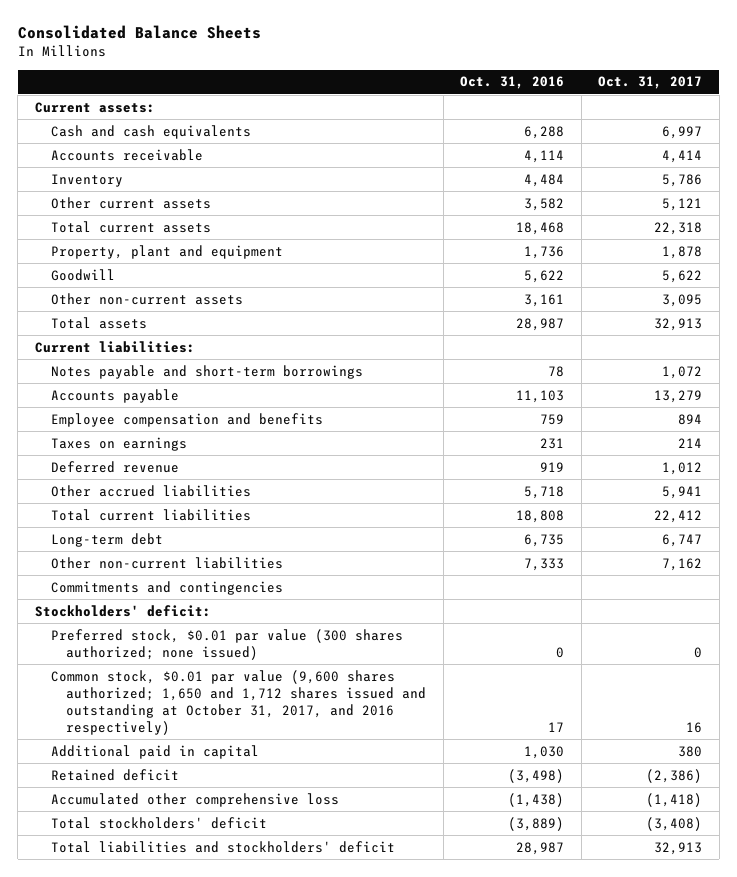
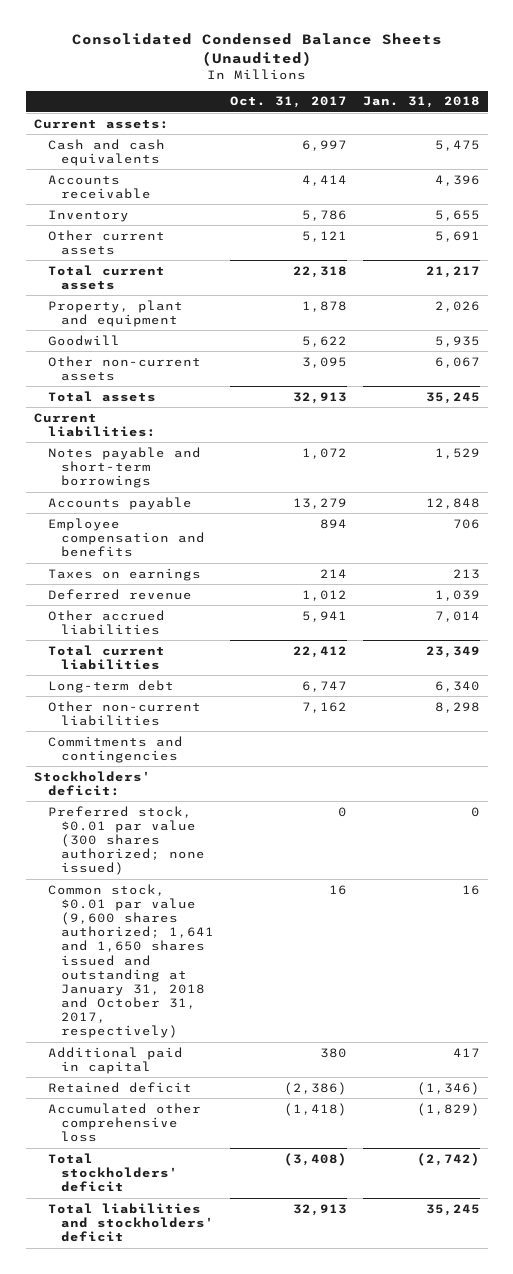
- Consolidated Balance Sheets
+ Consolidated Condensed Balance Sheets (Unaudited)
- | Oct. 31, 2016 | Oct. 31, 2017
+ | Oct. 31, 2017 | Jan. 31, 2018
- Common stock, $0.01 par value (9,600 shares authorized; 1,650 and 1,712 shares issued and outstanding at October 31, 2017, and 2016 respectively) | 17 | 16
+ Common stock, $0.01 par value (9,600 shares authorized; 1,641 and 1,650 shares issued and outstanding at January 31, 2018 and October 31, 2017, respectively) | 16 | 16

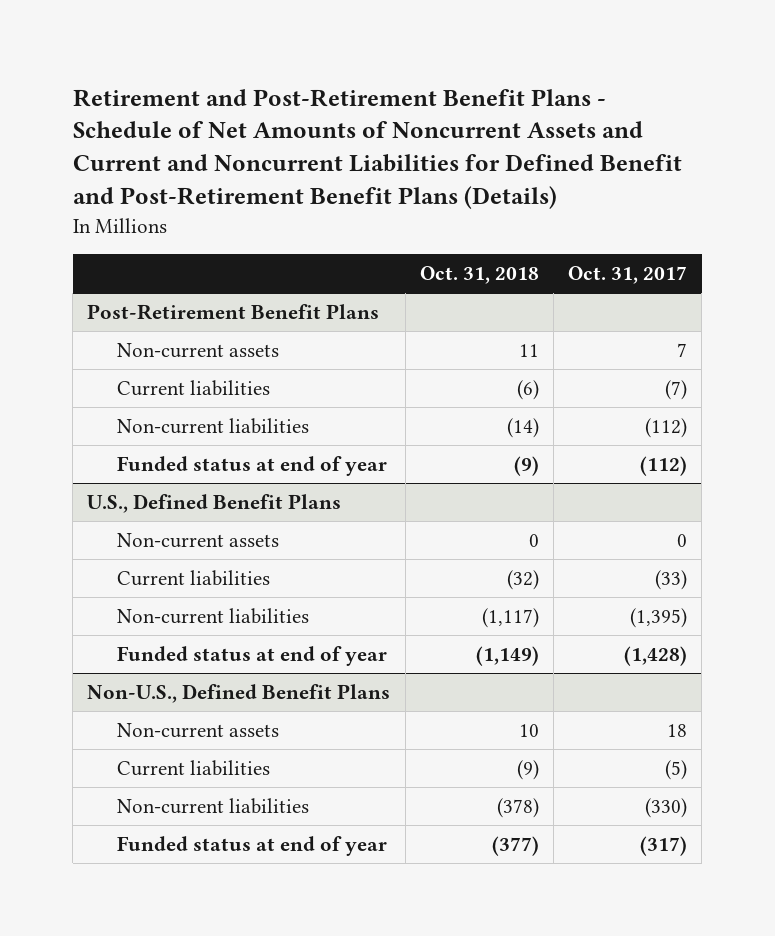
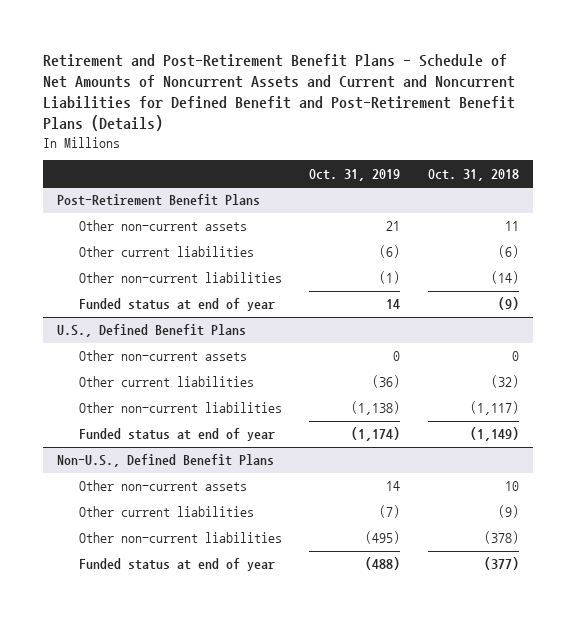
- | Oct. 31, 2018 | Oct. 31, 2017
+ | Oct. 31, 2019 | Oct. 31, 2018
@ Post-Retirement Benefit Plans
- Non-current assets | 11 | 7
- Current liabilities | (6) | (7)
- Non-current liabilities | (14) | (112)
+ Other non-current assets | 21 | 11
+ Other current liabilities | (6) | (6)
+ Other non-current liabilities | (1) | (14)
@ U.S., Defined Benefit Plans
- Non-current assets | 0 | 0
- Current liabilities | (32) | (33)
- Non-current liabilities | (1,117) | (1,395)
+ Other non-current assets | 0 | 0
+ Other current liabilities | (36) | (32)
+ Other non-current liabilities | (1,138) | (1,117)
@ Non-U.S., Defined Benefit Plans
- Non-current assets | 10 | 18
- Current liabilities | (9) | (5)
- Non-current liabilities | (378) | (330)
+ Other non-current assets | 14 | 10
+ Other current liabilities | (7) | (9)
+ Other non-current liabilities | (495) | (378)

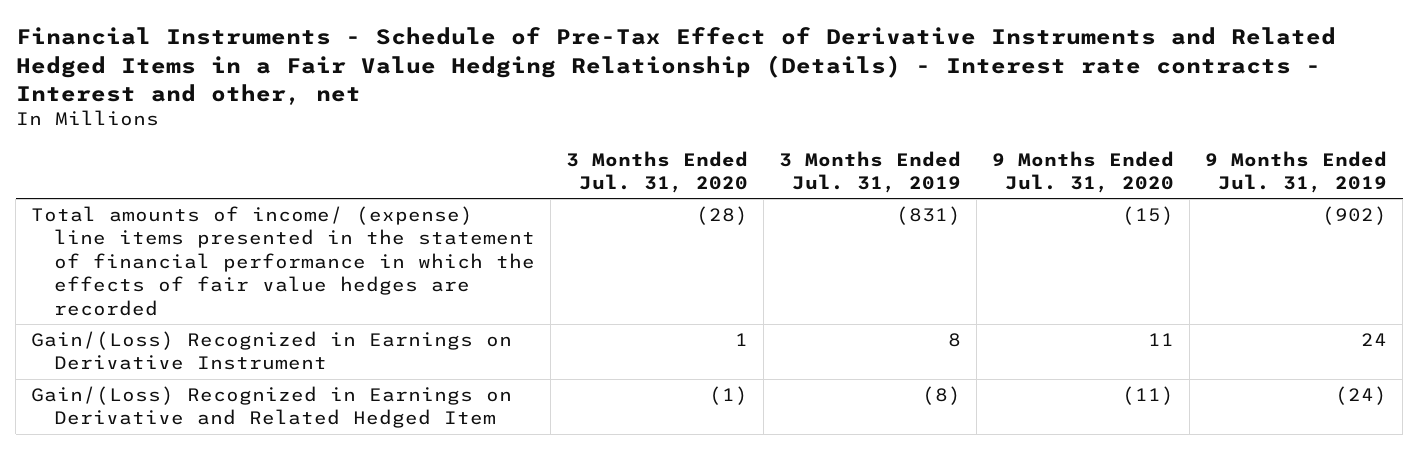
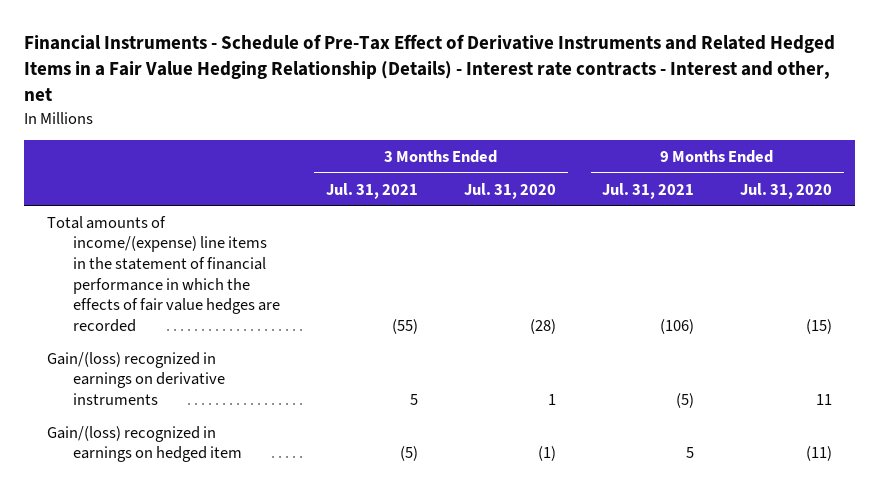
- | 3 Months Ended Jul. 31, 2020 | 3 Months Ended Jul. 31, 2019 | 9 Months Ended Jul. 31, 2020 | 9 Months Ended Jul. 31, 2019
+ | 3 Months Ended Jul. 31, 2021 | 3 Months Ended Jul. 31, 2020 | 9 Months Ended Jul. 31, 2021 | 9 Months Ended Jul. 31, 2020
- Total amounts of income/ (expense) line items presented in the statement of financial performance in which the effects of fair value hedges are recorded | (28) | (831) | (15) | (902)
- Gain/(Loss) Recognized in Earnings on Derivative Instrument | 1 | 8 | 11 | 24
- Gain/(Loss) Recognized in Earnings on Derivative and Related Hedged Item | (1) | (8) | (11) | (24)
+ Total amounts of income/(expense) line items in the statement of financial performance in which the effects of fair value hedges are recorded | (55) | (28) | (106) | (15)
+ Gain/(loss) recognized in earnings on derivative instruments | 5 | 1 | (5) | 11
+ Gain/(loss) recognized in earnings on hedged item | (5) | (1) | 5 | (11)

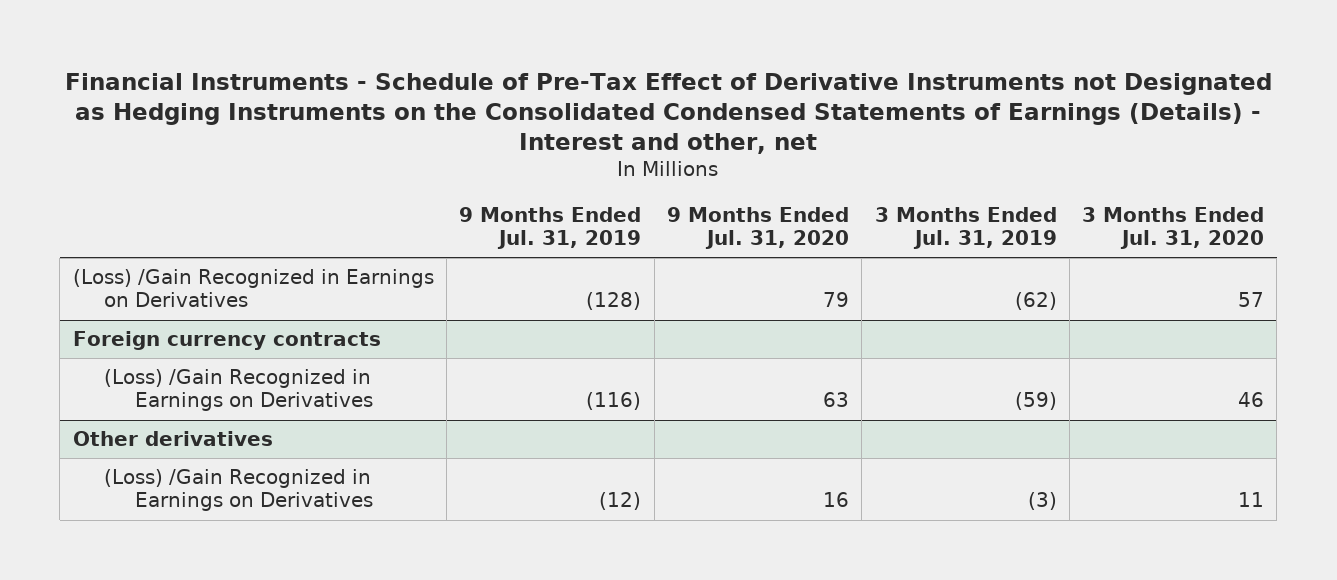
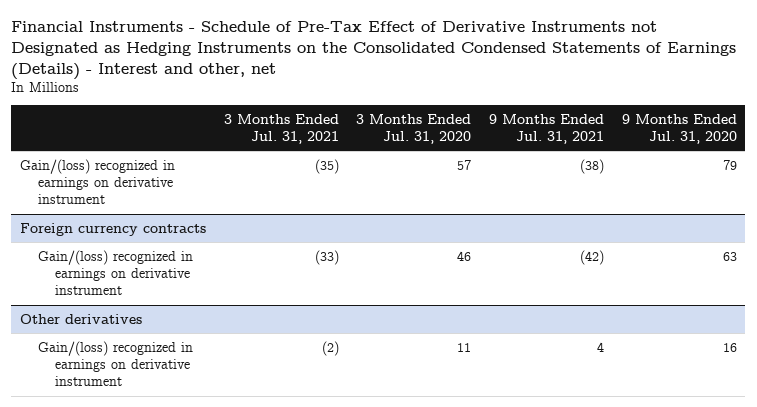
- | 9 Months Ended Jul. 31, 2019 | 9 Months Ended Jul. 31, 2020 | 3 Months Ended Jul. 31, 2019 | 3 Months Ended Jul. 31, 2020
+ | 3 Months Ended Jul. 31, 2021 | 3 Months Ended Jul. 31, 2020 | 9 Months Ended Jul. 31, 2021 | 9 Months Ended Jul. 31, 2020
- (Loss) /Gain Recognized in Earnings on Derivatives | (128) | 79 | (62) | 57
+ Gain/(loss) recognized in earnings on derivative instrument | (35) | 57 | (38) | 79
@ Foreign currency contracts
- (Loss) /Gain Recognized in Earnings on Derivatives | (116) | 63 | (59) | 46
+ Gain/(loss) recognized in earnings on derivative instrument | (33) | 46 | (42) | 63
@ Other derivatives
- (Loss) /Gain Recognized in Earnings on Derivatives | (12) | 16 | (3) | 11
+ Gain/(loss) recognized in earnings on derivative instrument | (2) | 11 | 4 | 16

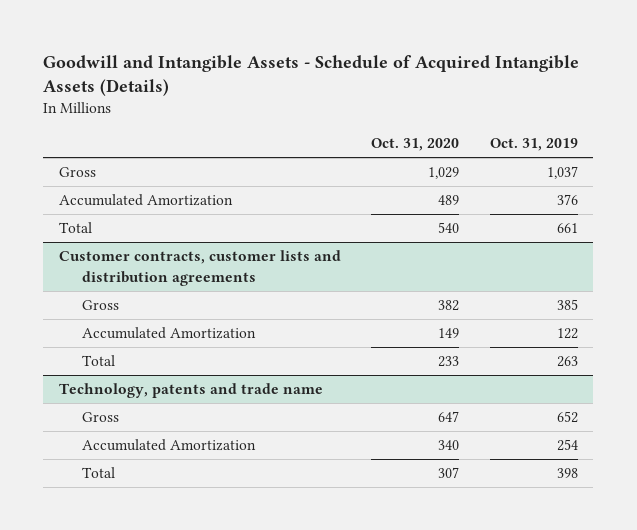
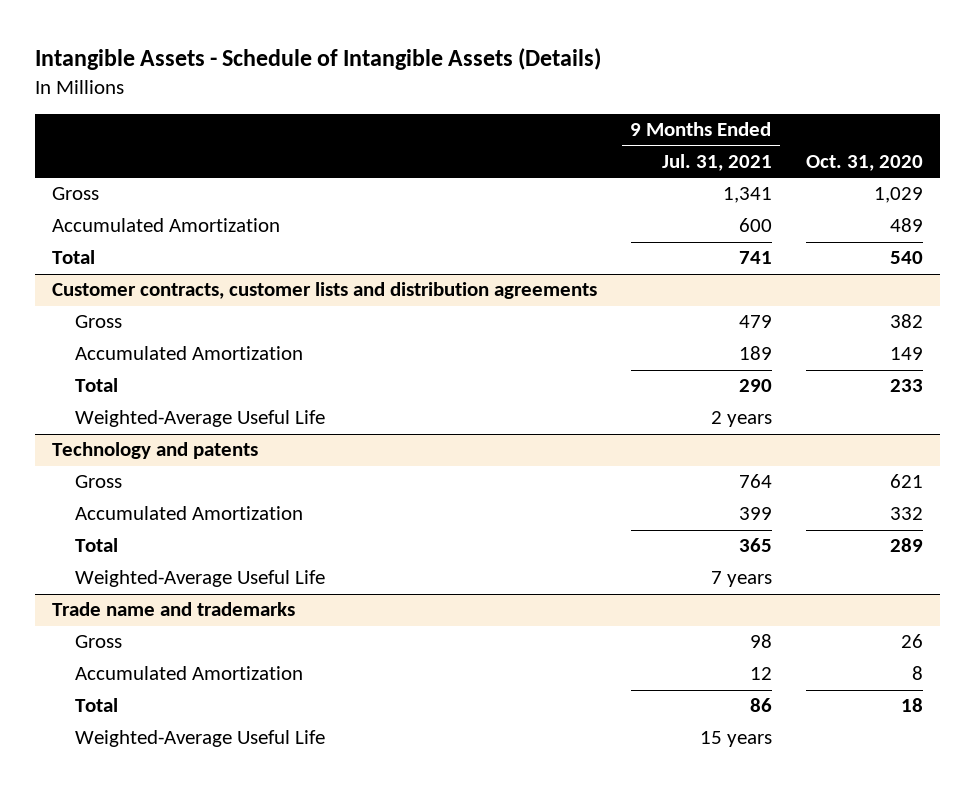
- Goodwill and Intangible Assets - Schedule of Acquired Intangible Assets (Details)
+ Intangible Assets - Schedule of Intangible Assets (Details)
- | Oct. 31, 2020 | Oct. 31, 2019
+ | 9 Months Ended Jul. 31, 2021 | Oct. 31, 2020
- Technology, patents and trade name
- Gross | 647 | 652
- Accumulated Amortization | 340 | 254
- Total | 307 | 398
@ Customer contracts, customer lists and distribution agreements
+ Weighted-Average Useful Life | 2 years |
+ Technology and patents
+ Gross | 764 | 621
+ Accumulated Amortization | 399 | 332
+ Total | 365 | 289
+ Weighted-Average Useful Life | 7 years |
+ Trade name and trademarks
+ Gross | 98 | 26
+ Accumulated Amortization | 12 | 8
+ Total | 86 | 18
+ Weighted-Average Useful Life | 15 years |

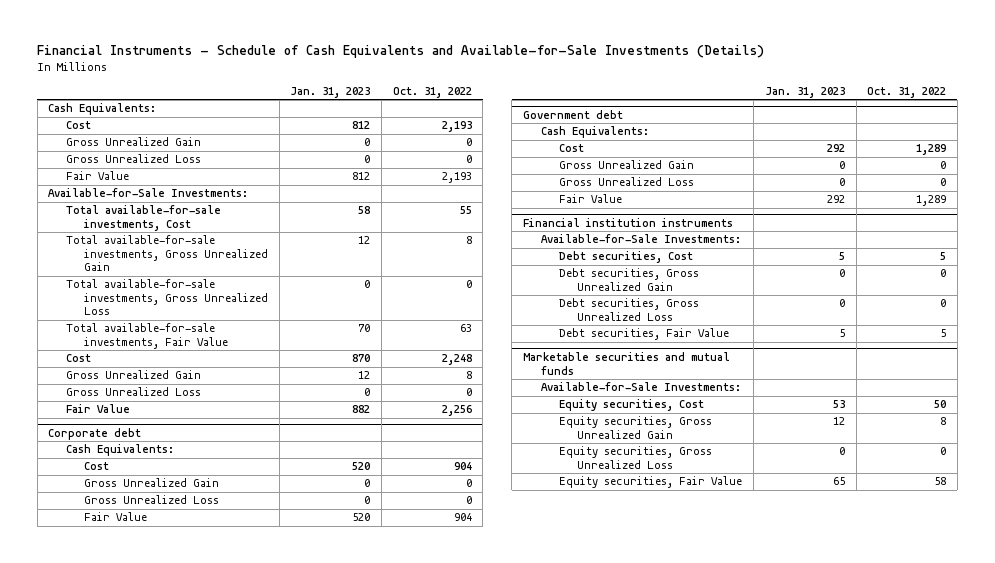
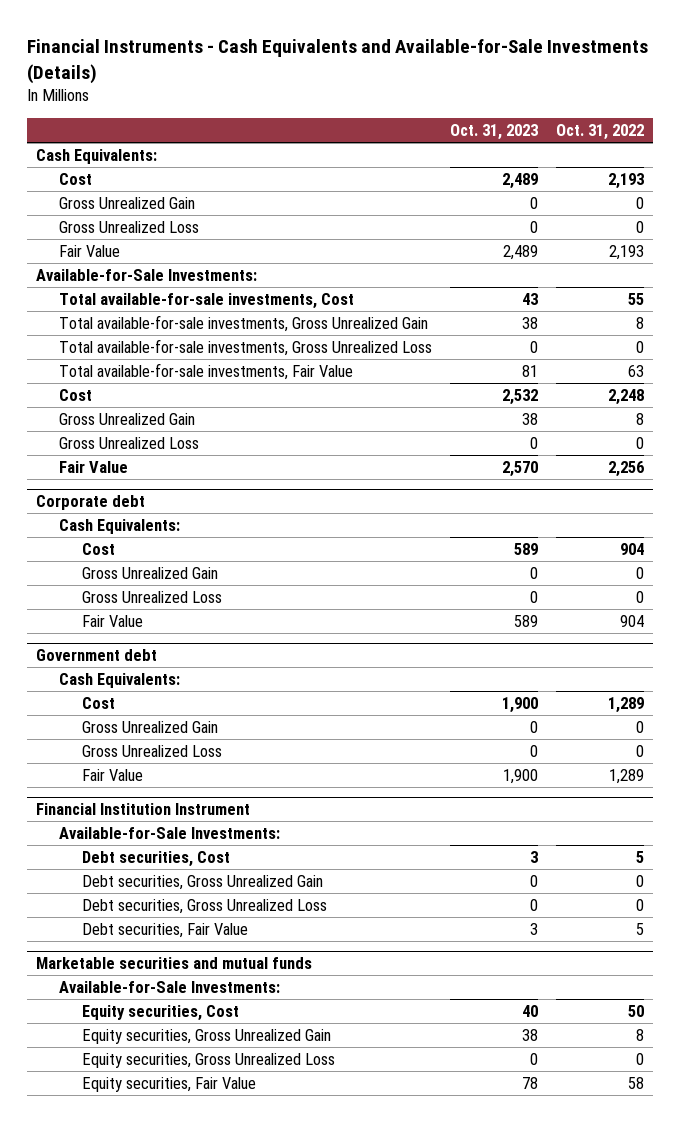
- Financial Instruments - Schedule of Cash Equivalents and Available-for-Sale Investments (Details)
+ Financial Instruments - Cash Equivalents and Available-for-Sale Investments (Details)
- | Jan. 31, 2023 | Oct. 31, 2022
+ | Oct. 31, 2023 | Oct. 31, 2022
- Financial institution instruments
+ Financial Institution Instrument

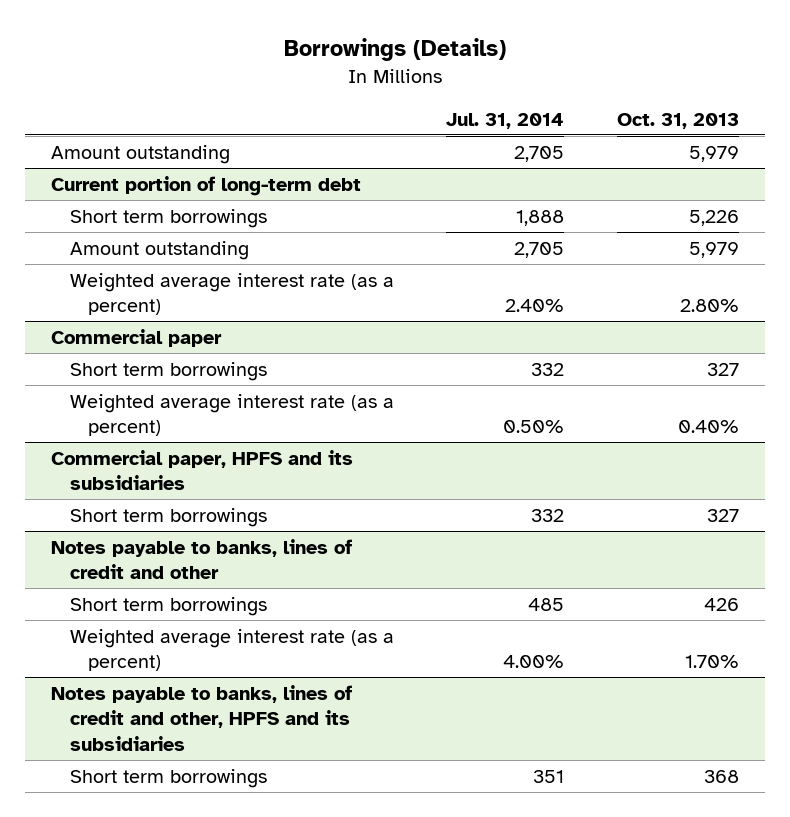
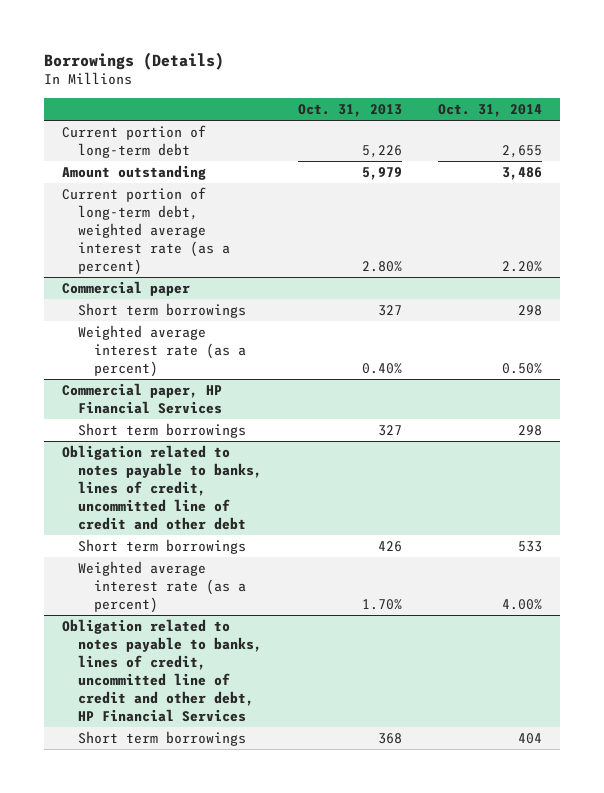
- | Jul. 31, 2014 | Oct. 31, 2013
+ | Oct. 31, 2013 | Oct. 31, 2014
- Amount outstanding | 2,705 | 5,979
- Current portion of long-term debt
- Short term borrowings | 1,888 | 5,226
+ Current portion of long-term debt | 5,226 | 2,655
- Weighted average interest rate (as a percent) | 2.40% | 2.80%
+ Current portion of long-term debt, weighted average interest rate (as a percent) | 2.80% | 2.20%
- Commercial paper, HPFS and its subsidiaries
+ Commercial paper, HP Financial Services
- Notes payable to banks, lines of credit and other
+ Obligation related to notes payable to banks, lines of credit, uncommitted line of credit and other debt
- Notes payable to banks, lines of credit and other, HPFS and its subsidiaries
+ Obligation related to notes payable to banks, lines of credit, uncommitted line of credit and other debt, HP Financial Services

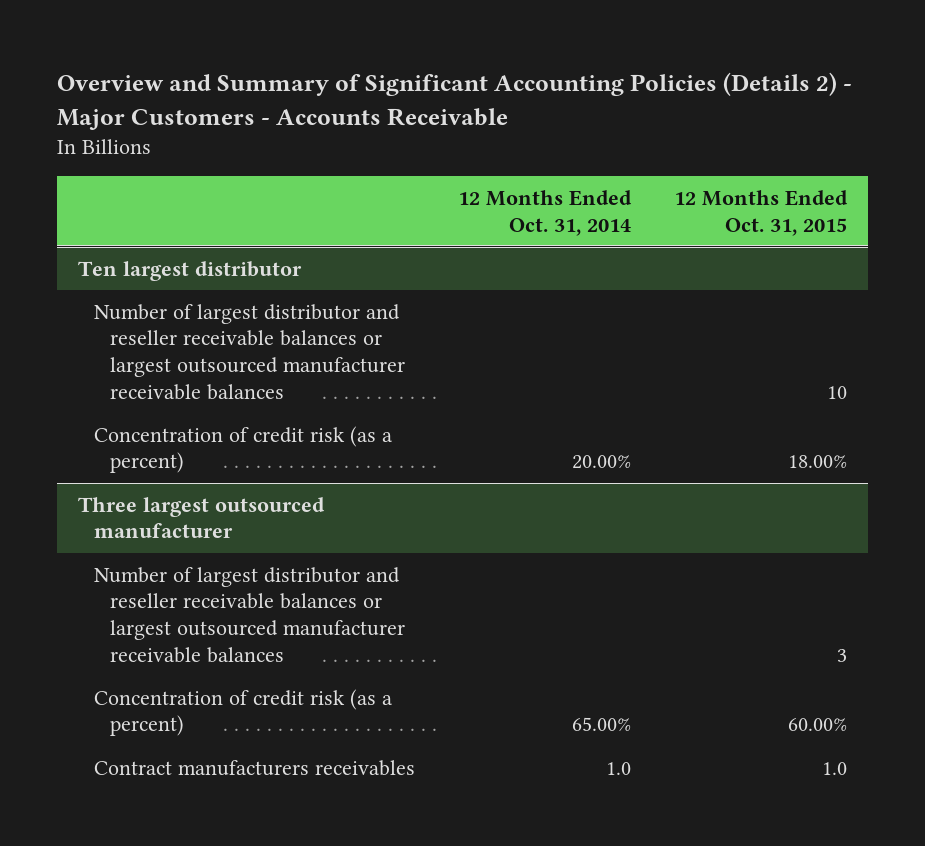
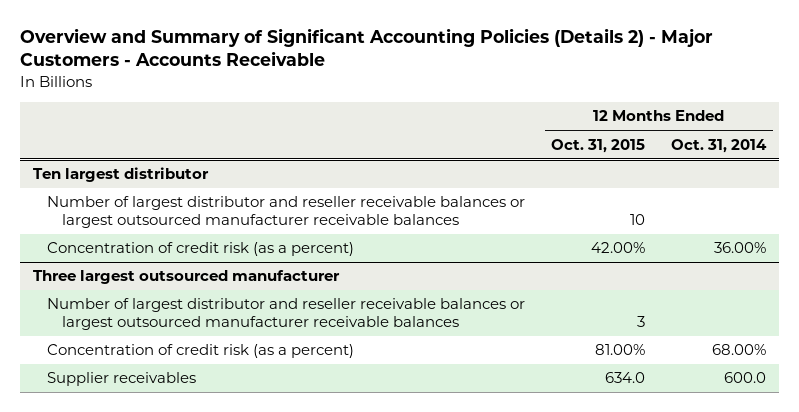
- | 12 Months Ended Oct. 31, 2014 | 12 Months Ended Oct. 31, 2015
+ | 12 Months Ended Oct. 31, 2015 | 12 Months Ended Oct. 31, 2014
@ Ten largest distributor
- Concentration of credit risk (as a percent) | 20.00% | 18.00%
+ Concentration of credit risk (as a percent) | 42.00% | 36.00%
@ Three largest outsourced manufacturer
- Concentration of credit risk (as a percent) | 65.00% | 60.00%
- Contract manufacturers receivables | 1.0 | 1.0
+ Concentration of credit risk (as a percent) | 81.00% | 68.00%
+ Supplier receivables | 634.0 | 600.0

